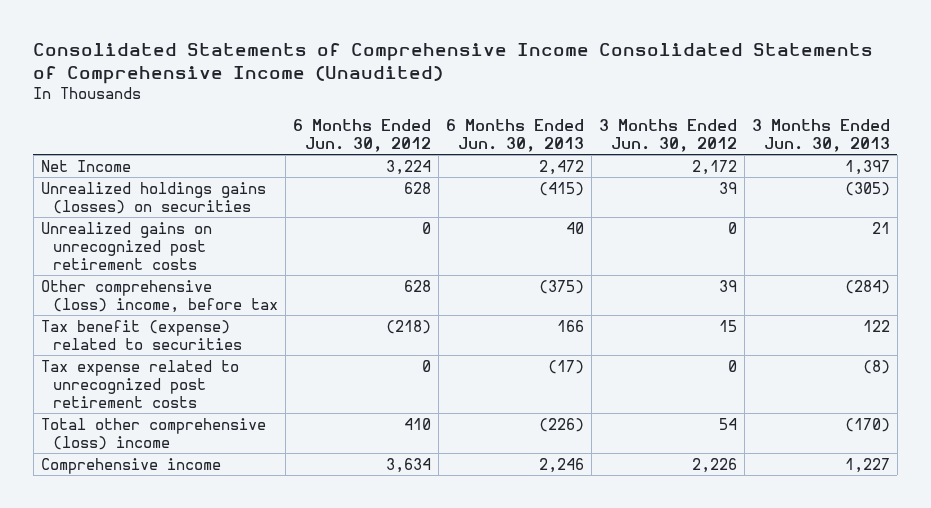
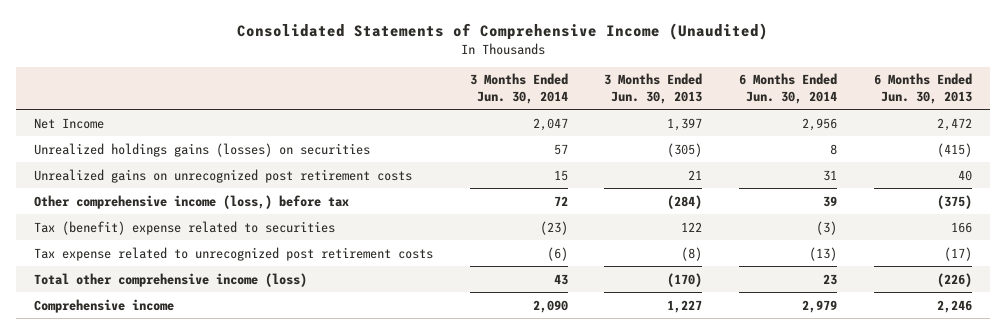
- Consolidated Statements of Comprehensive Income Consolidated Statements of Comprehensive Income (Unaudited)
+ Consolidated Statements of Comprehensive Income (Unaudited)
- | 6 Months Ended Jun. 30, 2012 | 6 Months Ended Jun. 30, 2013 | 3 Months Ended Jun. 30, 2012 | 3 Months Ended Jun. 30, 2013
+ | 3 Months Ended Jun. 30, 2014 | 3 Months Ended Jun. 30, 2013 | 6 Months Ended Jun. 30, 2014 | 6 Months Ended Jun. 30, 2013
- Other comprehensive (loss) income, before tax | 628 | (375) | 39 | (284)
- Tax benefit (expense) related to securities | (218) | 166 | 15 | 122
+ Other comprehensive income (loss,) before tax | 72 | (284) | 39 | (375)
+ Tax (benefit) expense related to securities | (23) | 122 | (3) | 166
- Total other comprehensive (loss) income | 410 | (226) | 54 | (170)
+ Total other comprehensive income (loss) | 43 | (170) | 23 | (226)

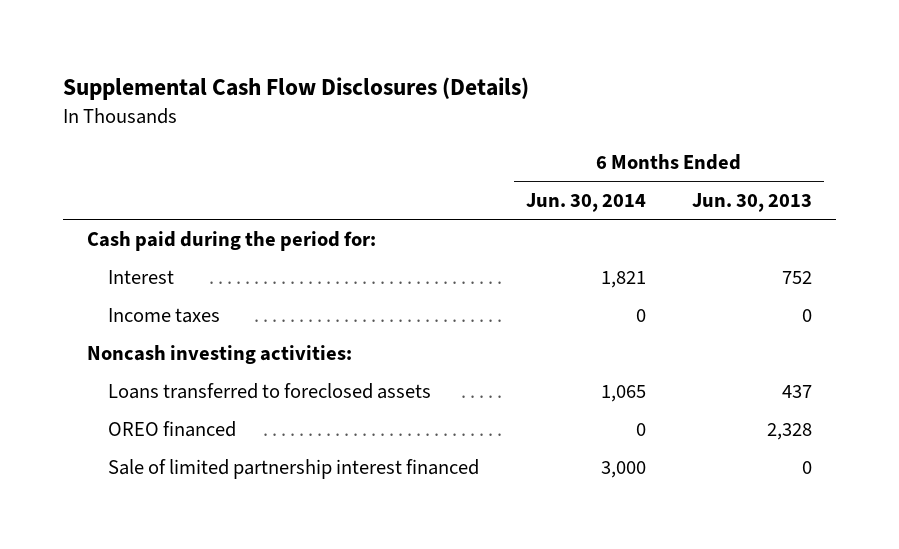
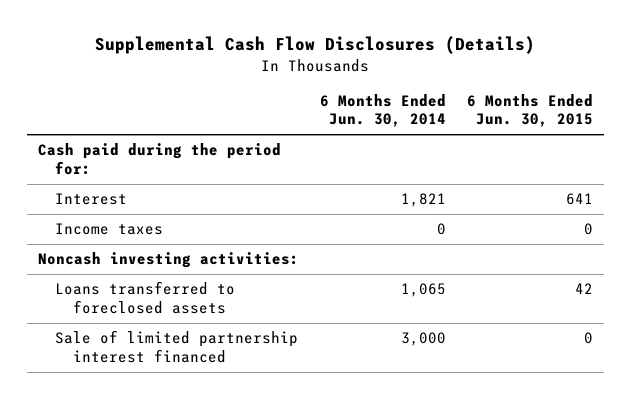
- | 6 Months Ended Jun. 30, 2014 | 6 Months Ended Jun. 30, 2013
+ | 6 Months Ended Jun. 30, 2014 | 6 Months Ended Jun. 30, 2015
- OREO financed | 0 | 2,328

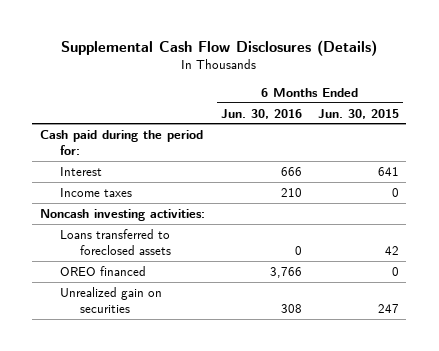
- | 6 Months Ended Jun. 30, 2014 | 6 Months Ended Jun. 30, 2015
+ | 6 Months Ended Jun. 30, 2016 | 6 Months Ended Jun. 30, 2015
- Sale of limited partnership interest financed | 3,000 | 0
+ OREO financed | 3,766 | 0
+ Unrealized gain on securities | 308 | 247

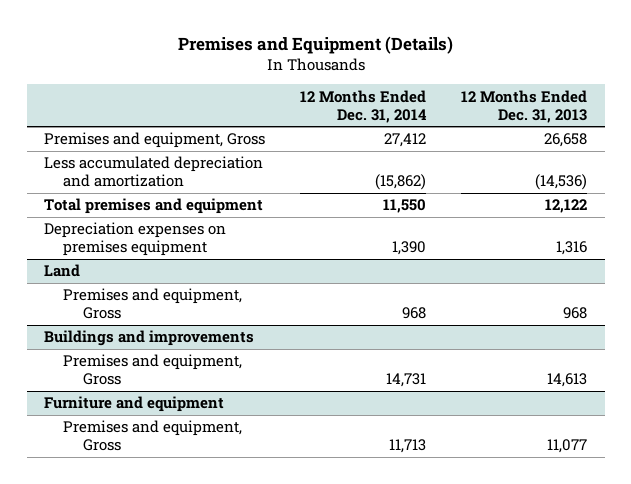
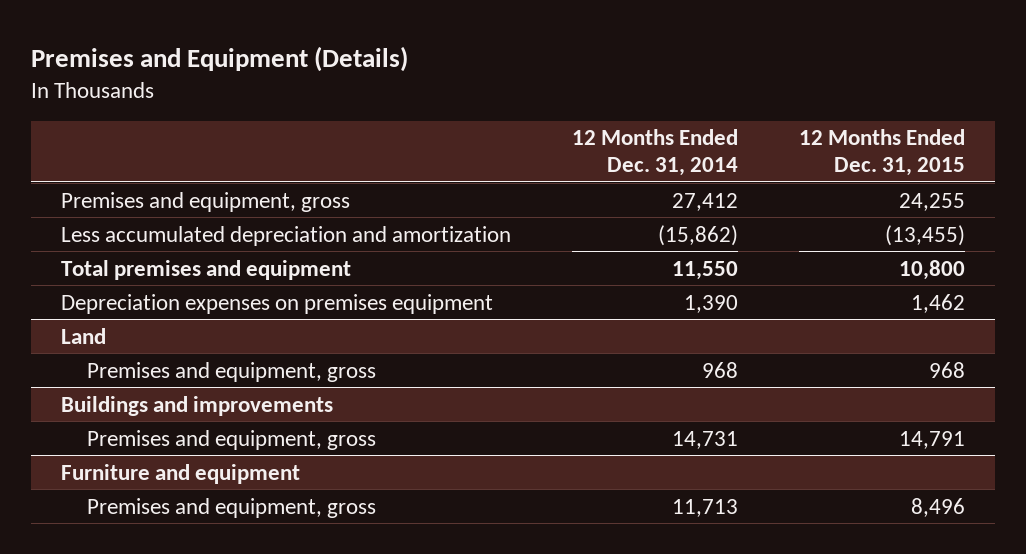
- | 12 Months Ended Dec. 31, 2014 | 12 Months Ended Dec. 31, 2013
+ | 12 Months Ended Dec. 31, 2014 | 12 Months Ended Dec. 31, 2015
- Premises and equipment, Gross | 27,412 | 26,658
+ Premises and equipment, gross | 27,412 | 24,255
@ Land
- Premises and equipment, Gross | 968 | 968
+ Premises and equipment, gross | 968 | 968
@ Buildings and improvements
- Premises and equipment, Gross | 14,731 | 14,613
+ Premises and equipment, gross | 14,731 | 14,791
@ Furniture and equipment
- Premises and equipment, Gross | 11,713 | 11,077
+ Premises and equipment, gross | 11,713 | 8,496

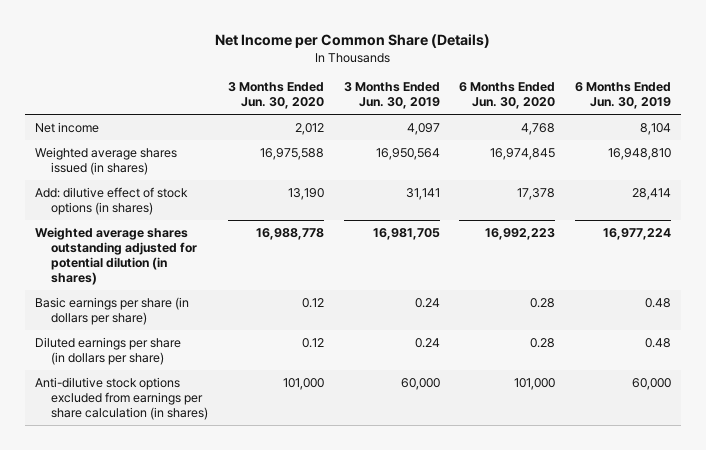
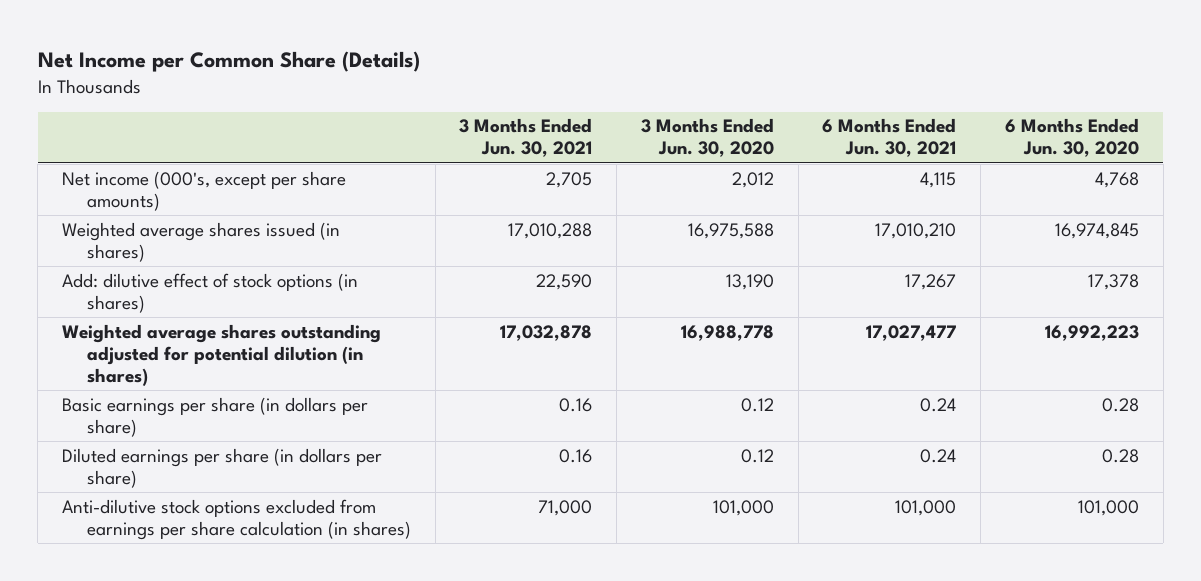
- | 3 Months Ended Jun. 30, 2020 | 3 Months Ended Jun. 30, 2019 | 6 Months Ended Jun. 30, 2020 | 6 Months Ended Jun. 30, 2019
+ | 3 Months Ended Jun. 30, 2021 | 3 Months Ended Jun. 30, 2020 | 6 Months Ended Jun. 30, 2021 | 6 Months Ended Jun. 30, 2020
- Net income | 2,012 | 4,097 | 4,768 | 8,104
+ Net income (000's, except per share amounts) | 2,705 | 2,012 | 4,115 | 4,768

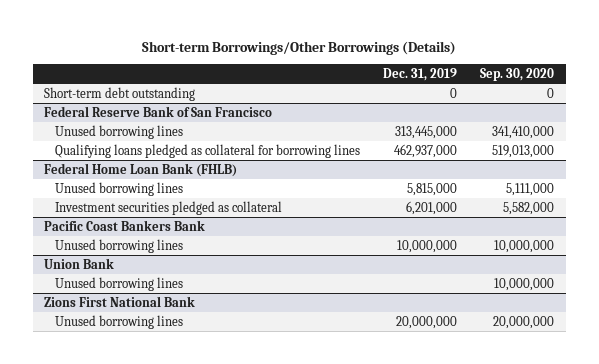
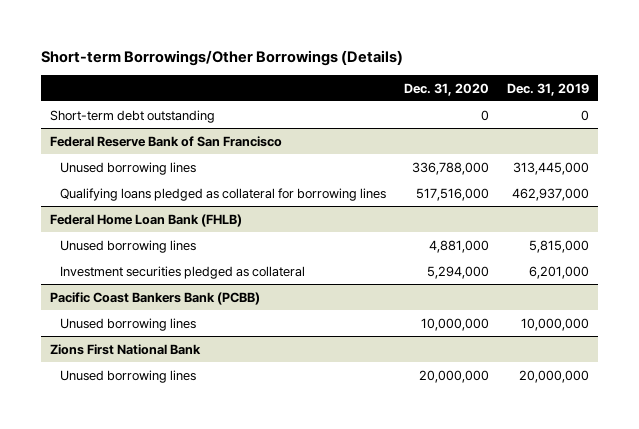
- | Dec. 31, 2019 | Sep. 30, 2020
+ | Dec. 31, 2020 | Dec. 31, 2019
- Pacific Coast Bankers Bank
+ Pacific Coast Bankers Bank (PCBB)
- Union Bank
- Unused borrowing lines | | 10,000,000

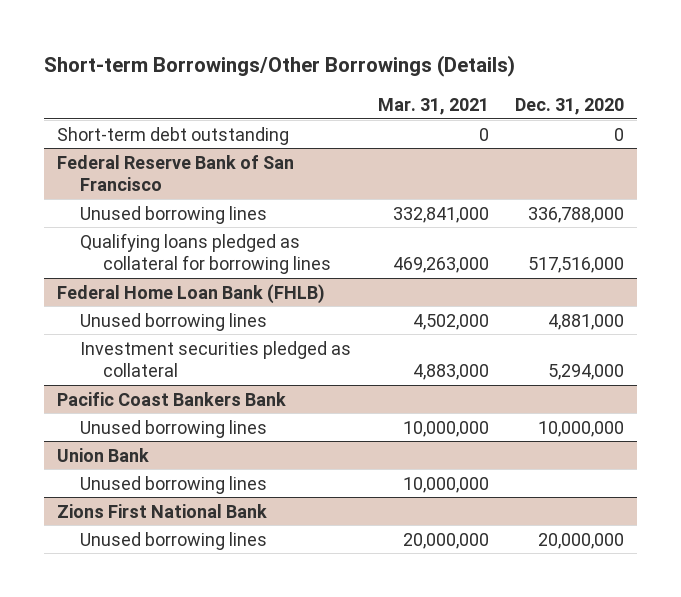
- | Dec. 31, 2020 | Dec. 31, 2019
+ | Mar. 31, 2021 | Dec. 31, 2020
- Pacific Coast Bankers Bank (PCBB)
+ Pacific Coast Bankers Bank
+ Union Bank
+ Unused borrowing lines | 10,000,000 |

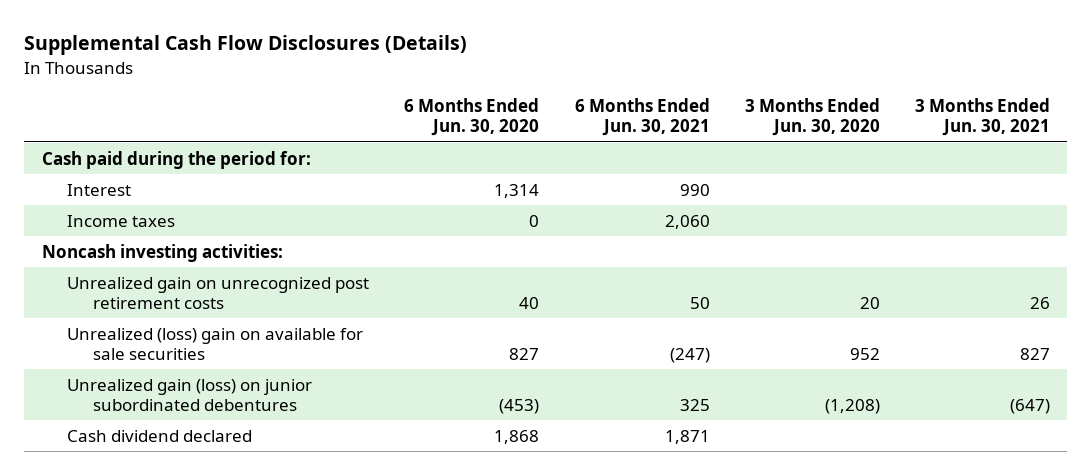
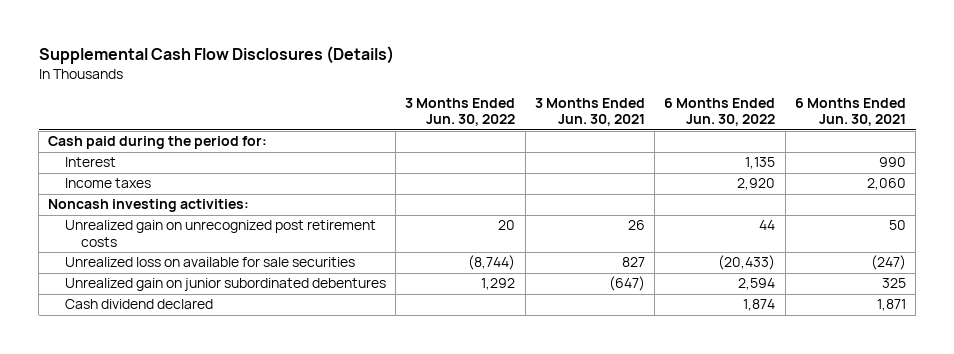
- | 6 Months Ended Jun. 30, 2020 | 6 Months Ended Jun. 30, 2021 | 3 Months Ended Jun. 30, 2020 | 3 Months Ended Jun. 30, 2021
+ | 3 Months Ended Jun. 30, 2022 | 3 Months Ended Jun. 30, 2021 | 6 Months Ended Jun. 30, 2022 | 6 Months Ended Jun. 30, 2021
- Unrealized (loss) gain on available for sale securities | 827 | (247) | 952 | 827
- Unrealized gain (loss) on junior subordinated debentures | (453) | 325 | (1,208) | (647)
+ Unrealized loss on available for sale securities | (8,744) | 827 | (20,433) | (247)
+ Unrealized gain on junior subordinated debentures | 1,292 | (647) | 2,594 | 325

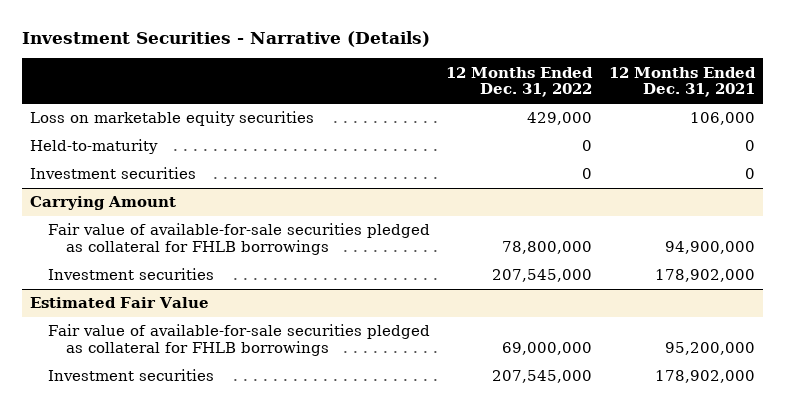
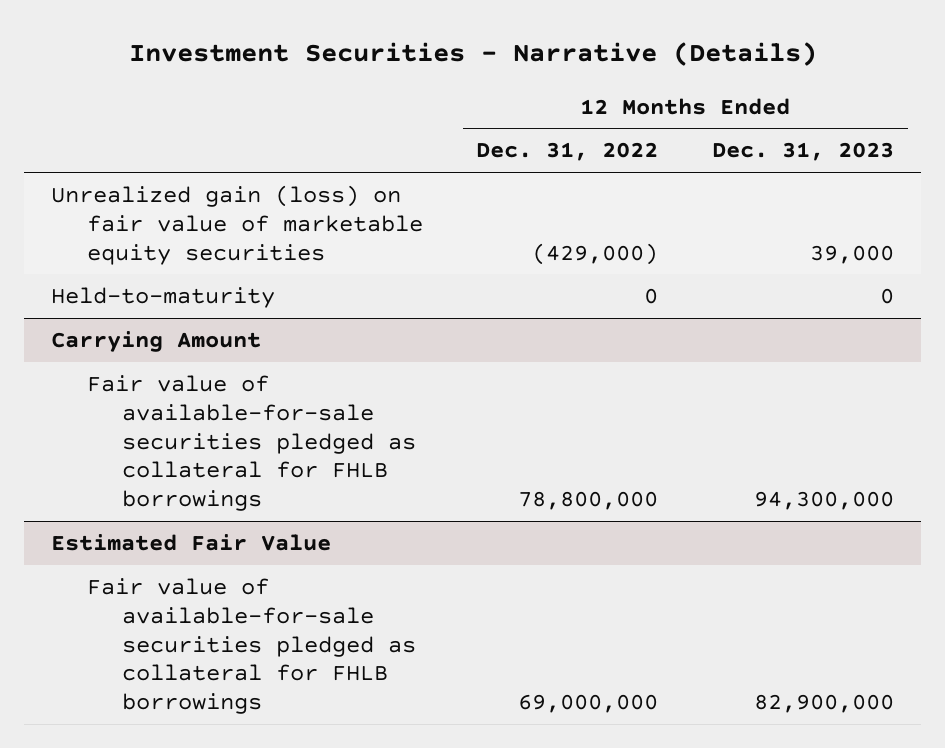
- | 12 Months Ended Dec. 31, 2022 | 12 Months Ended Dec. 31, 2021
+ | 12 Months Ended Dec. 31, 2022 | 12 Months Ended Dec. 31, 2023
- Loss on marketable equity securities | 429,000 | 106,000
+ Unrealized gain (loss) on fair value of marketable equity securities | (429,000) | 39,000
- Investment securities | 0 | 0
@ Carrying Amount
- Investment securities | 207,545,000 | 178,902,000
@ Estimated Fair Value
- Investment securities | 207,545,000 | 178,902,000

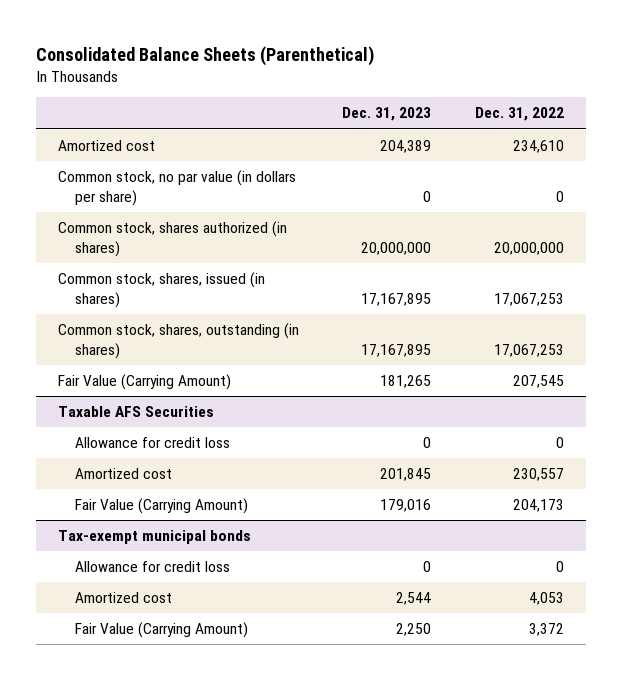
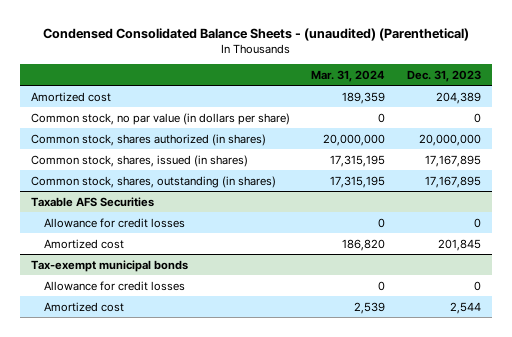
- Consolidated Balance Sheets (Parenthetical)
+ Condensed Consolidated Balance Sheets - (unaudited) (Parenthetical)
- | Dec. 31, 2023 | Dec. 31, 2022
+ | Mar. 31, 2024 | Dec. 31, 2023
- Fair Value (Carrying Amount) | 181,265 | 207,545
@ Taxable AFS Securities
- Allowance for credit loss | 0 | 0
+ Allowance for credit losses | 0 | 0
- Fair Value (Carrying Amount) | 179,016 | 204,173
@ Tax-exempt municipal bonds
- Allowance for credit loss | 0 | 0
+ Allowance for credit losses | 0 | 0
- Fair Value (Carrying Amount) | 2,250 | 3,372

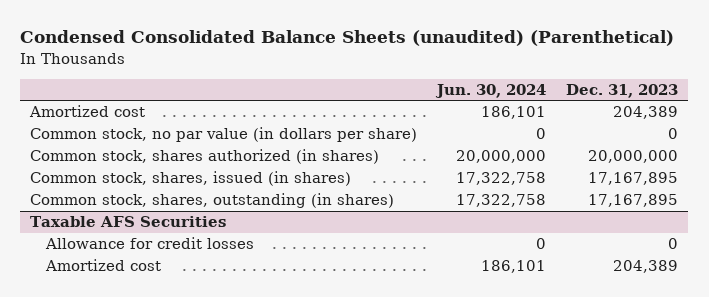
- Condensed Consolidated Balance Sheets - (unaudited) (Parenthetical)
+ Condensed Consolidated Balance Sheets (unaudited) (Parenthetical)
- | Mar. 31, 2024 | Dec. 31, 2023
+ | Jun. 30, 2024 | Dec. 31, 2023
@ Taxable AFS Securities
- Amortized cost | 186,820 | 201,845
- Tax-exempt municipal bonds
- Allowance for credit losses | 0 | 0
- Amortized cost | 2,539 | 2,544
@ Taxable AFS Securities
+ Amortized cost | 186,101 | 204,389

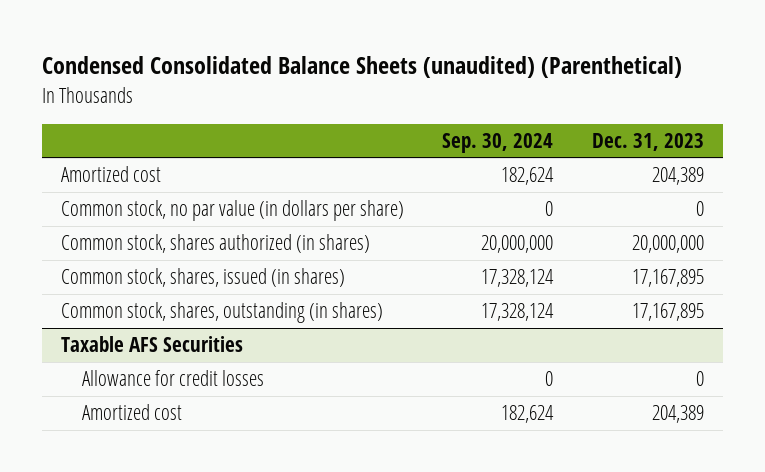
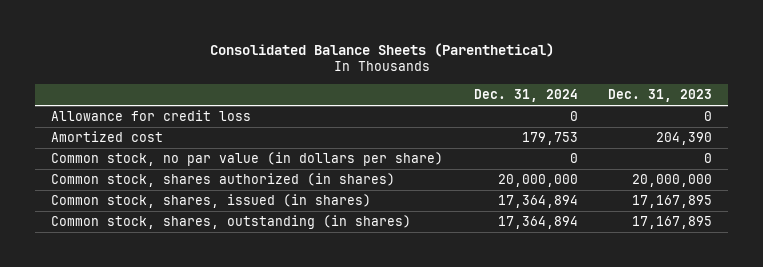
- Condensed Consolidated Balance Sheets (unaudited) (Parenthetical)
+ Consolidated Balance Sheets (Parenthetical)
- | Sep. 30, 2024 | Dec. 31, 2023
+ | Dec. 31, 2024 | Dec. 31, 2023
- Amortized cost | 182,624 | 204,389
+ Allowance for credit loss | 0 | 0
+ Amortized cost | 179,753 | 204,390
- Taxable AFS Securities
- Allowance for credit losses | 0 | 0
- Amortized cost | 182,624 | 204,389

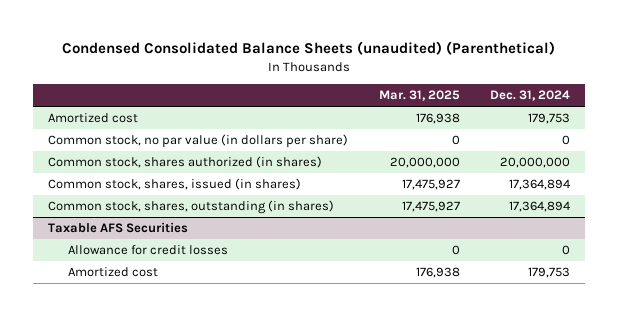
- Consolidated Balance Sheets (Parenthetical)
+ Condensed Consolidated Balance Sheets (unaudited) (Parenthetical)
- | Dec. 31, 2024 | Dec. 31, 2023
+ | Mar. 31, 2025 | Dec. 31, 2024
- Allowance for credit loss | 0 | 0
+ Taxable AFS Securities
+ Allowance for credit losses | 0 | 0
+ Amortized cost | 176,938 | 179,753

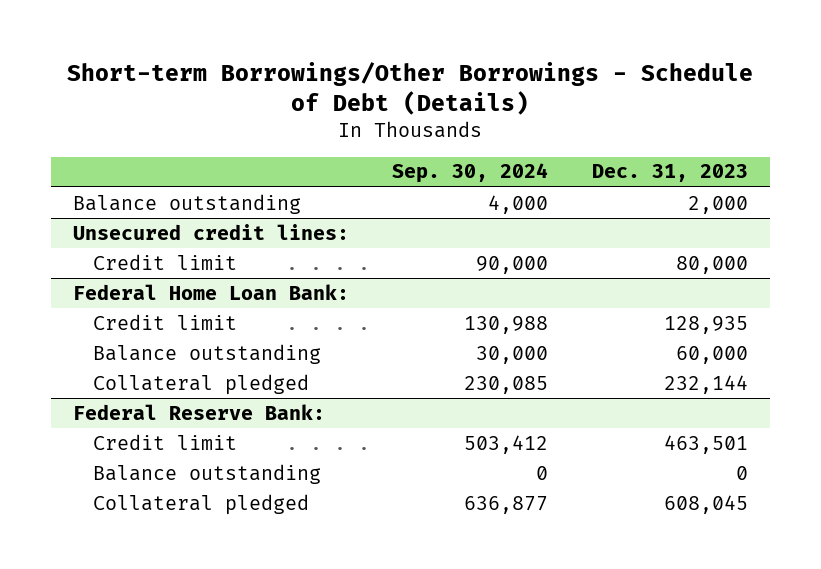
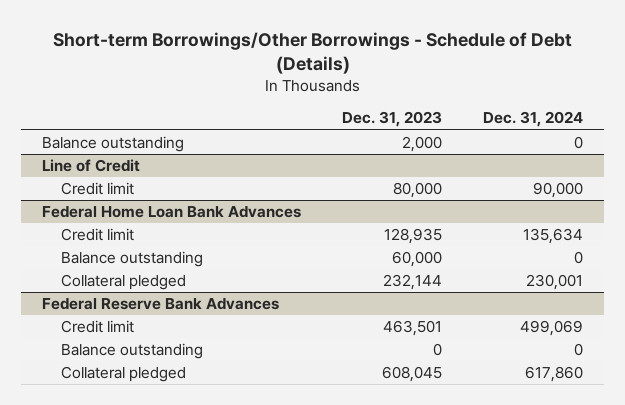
- | Sep. 30, 2024 | Dec. 31, 2023
+ | Dec. 31, 2023 | Dec. 31, 2024
- Unsecured credit lines:
+ Line of Credit
- Federal Home Loan Bank:
+ Federal Home Loan Bank Advances
- Federal Reserve Bank:
+ Federal Reserve Bank Advances

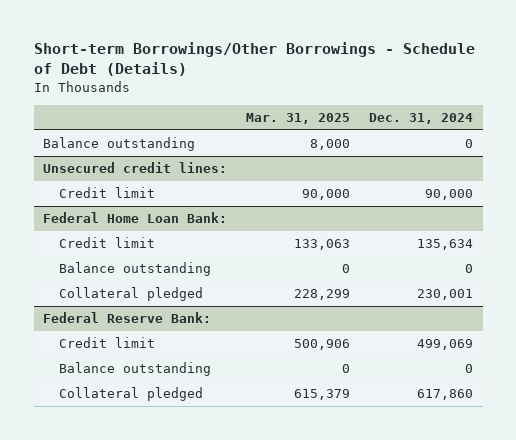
- | Dec. 31, 2023 | Dec. 31, 2024
+ | Mar. 31, 2025 | Dec. 31, 2024
- Line of Credit
+ Unsecured credit lines:
- Federal Home Loan Bank Advances
+ Federal Home Loan Bank:
- Federal Reserve Bank Advances
+ Federal Reserve Bank:

